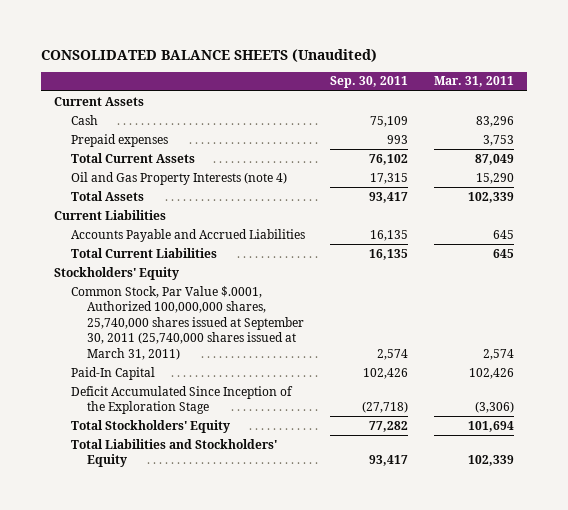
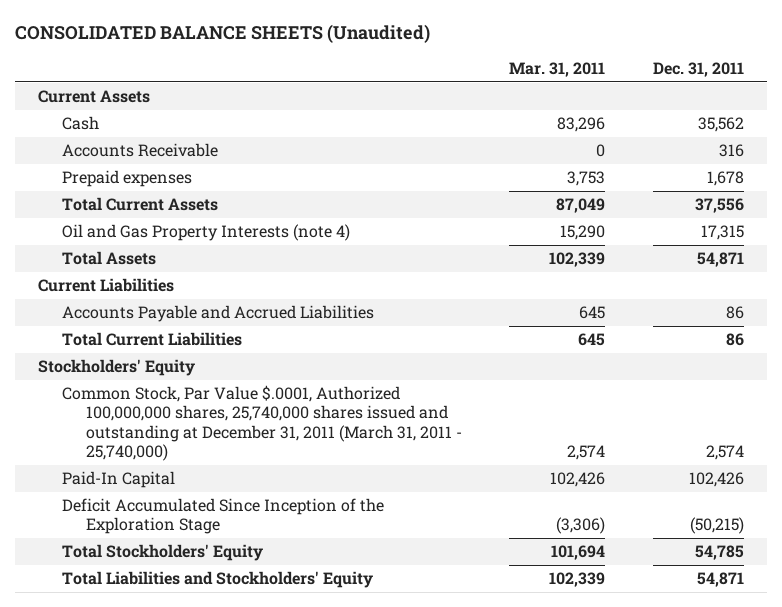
- | Sep. 30, 2011 | Mar. 31, 2011
+ | Mar. 31, 2011 | Dec. 31, 2011
+ Accounts Receivable | 0 | 316
- Common Stock, Par Value $.0001, Authorized 100,000,000 shares, 25,740,000 shares issued at September 30, 2011 (25,740,000 shares issued at March 31, 2011) | 2,574 | 2,574
+ Common Stock, Par Value $.0001, Authorized 100,000,000 shares, 25,740,000 shares issued and outstanding at December 31, 2011 (March 31, 2011 - 25,740,000) | 2,574 | 2,574

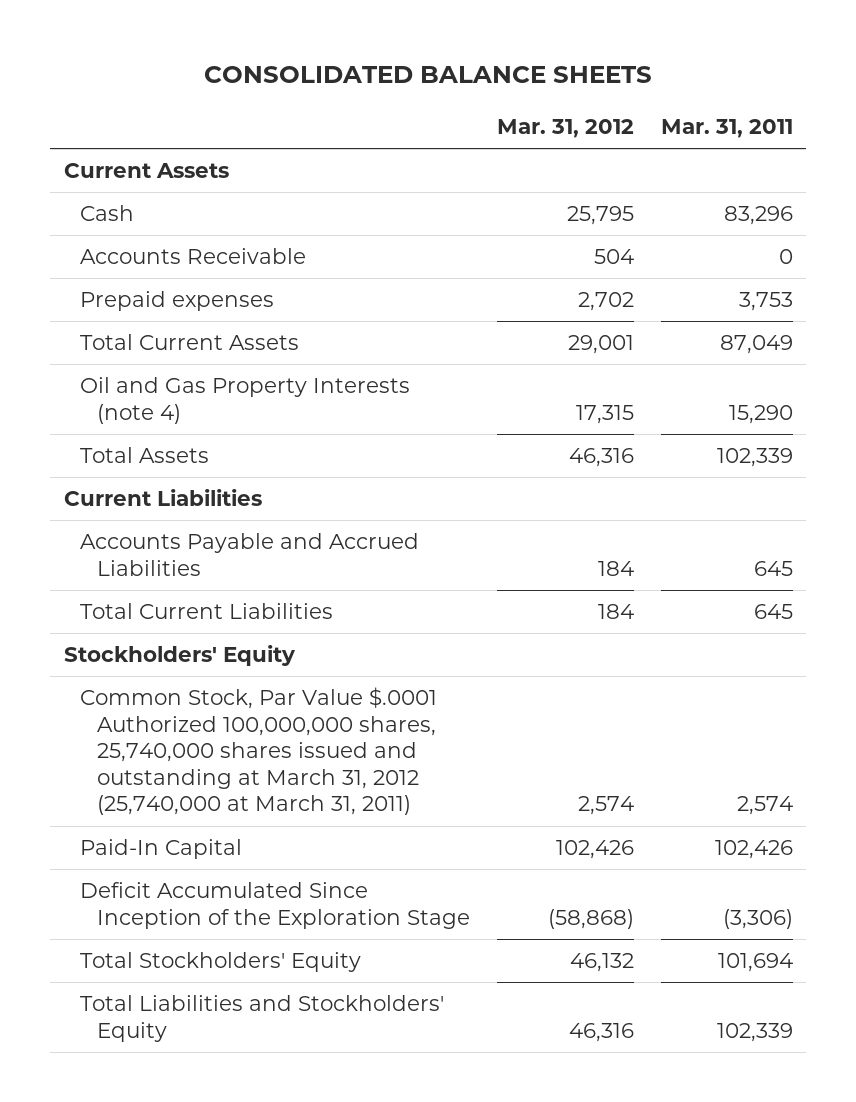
- CONSOLIDATED BALANCE SHEETS (Unaudited)
+ CONSOLIDATED BALANCE SHEETS
- | Mar. 31, 2011 | Dec. 31, 2011
+ | Mar. 31, 2012 | Mar. 31, 2011
- Common Stock, Par Value $.0001, Authorized 100,000,000 shares, 25,740,000 shares issued and outstanding at December 31, 2011 (March 31, 2011 - 25,740,000) | 2,574 | 2,574
+ Common Stock, Par Value $.0001 Authorized 100,000,000 shares, 25,740,000 shares issued and outstanding at March 31, 2012 (25,740,000 at March 31, 2011) | 2,574 | 2,574

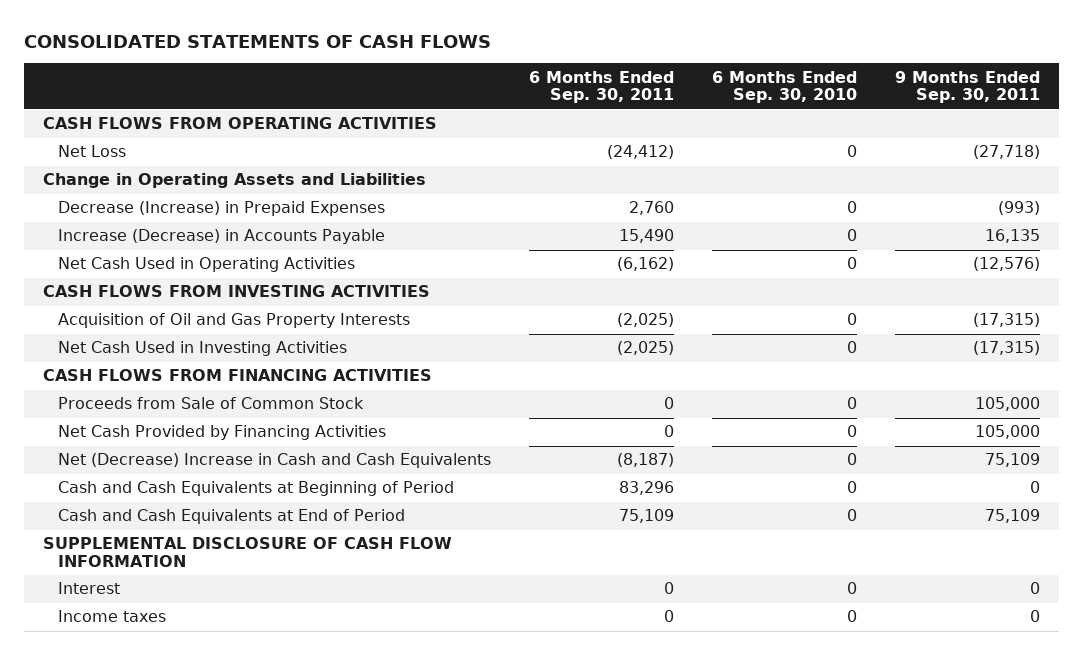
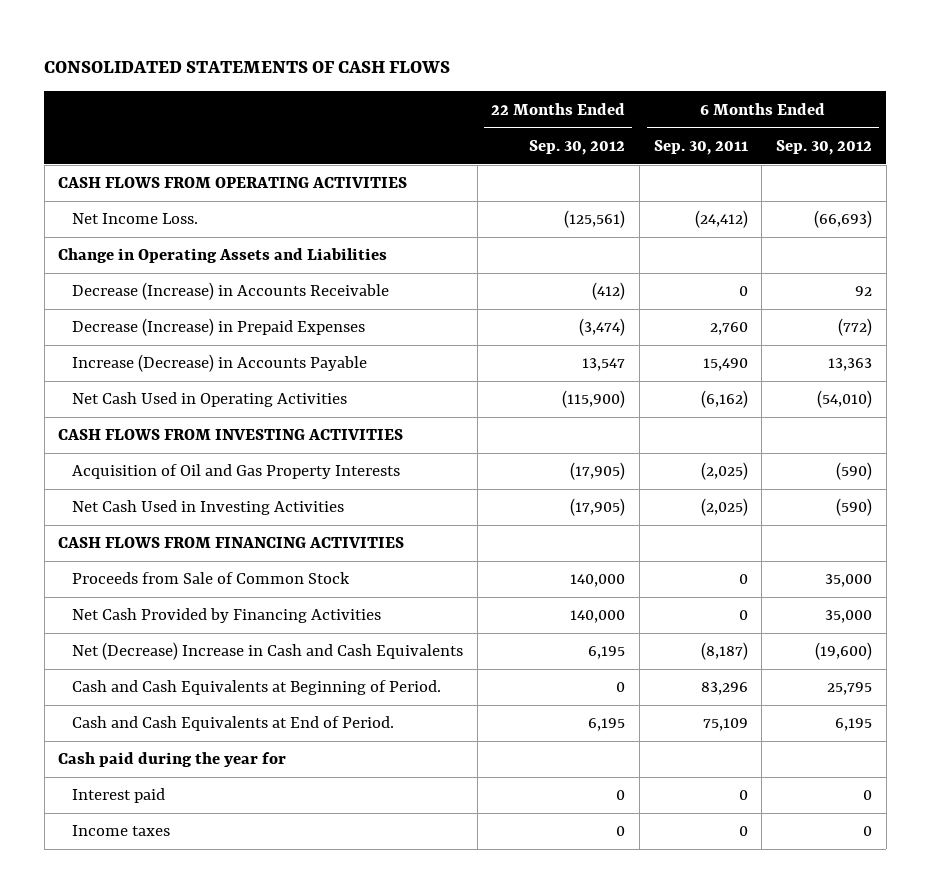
- | 6 Months Ended Sep. 30, 2011 | 6 Months Ended Sep. 30, 2010 | 9 Months Ended Sep. 30, 2011
+ | 22 Months Ended Sep. 30, 2012 | 6 Months Ended Sep. 30, 2011 | 6 Months Ended Sep. 30, 2012
- Net Loss | (24,412) | 0 | (27,718)
+ Net Income Loss. | (125,561) | (24,412) | (66,693)
+ Decrease (Increase) in Accounts Receivable | (412) | 0 | 92
- Cash and Cash Equivalents at Beginning of Period | 83,296 | 0 | 0
- Cash and Cash Equivalents at End of Period | 75,109 | 0 | 75,109
- SUPPLEMENTAL DISCLOSURE OF CASH FLOW INFORMATION
- Interest | 0 | 0 | 0
+ Cash and Cash Equivalents at Beginning of Period. | 0 | 83,296 | 25,795
+ Cash and Cash Equivalents at End of Period. | 6,195 | 75,109 | 6,195
+ Cash paid during the year for
+ Interest paid | 0 | 0 | 0

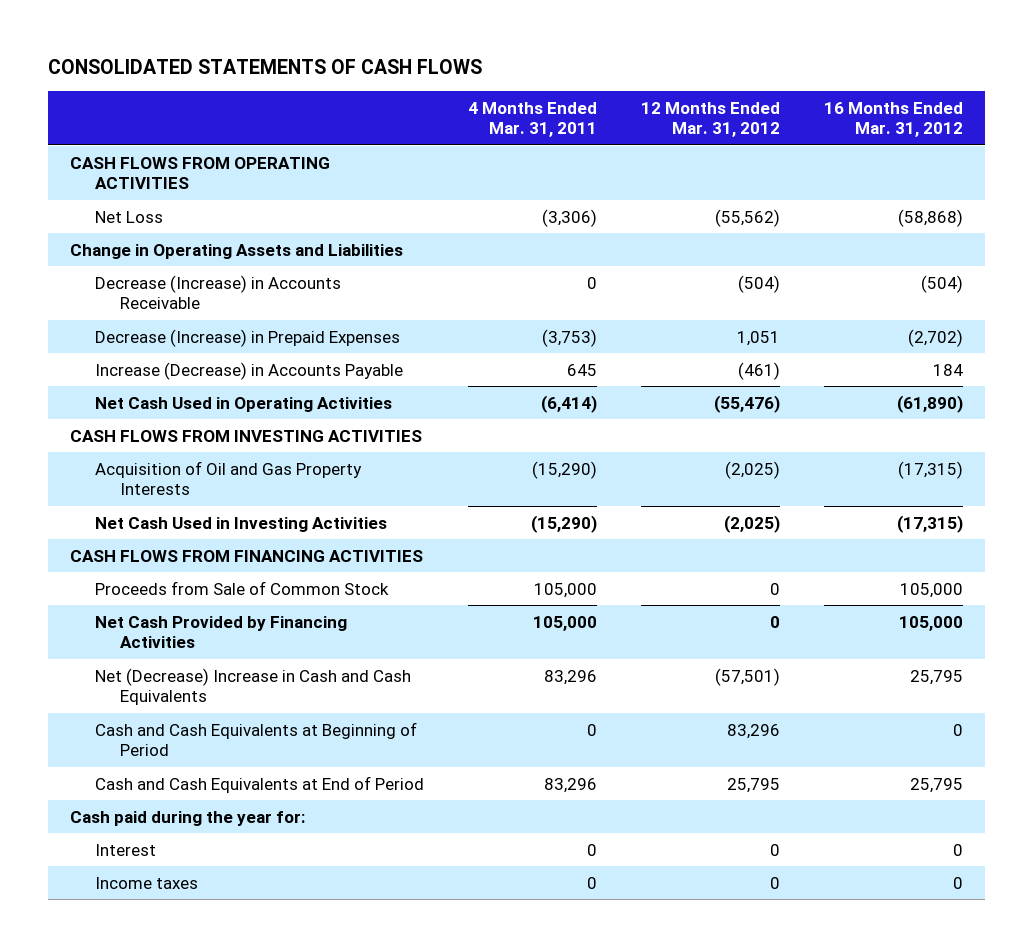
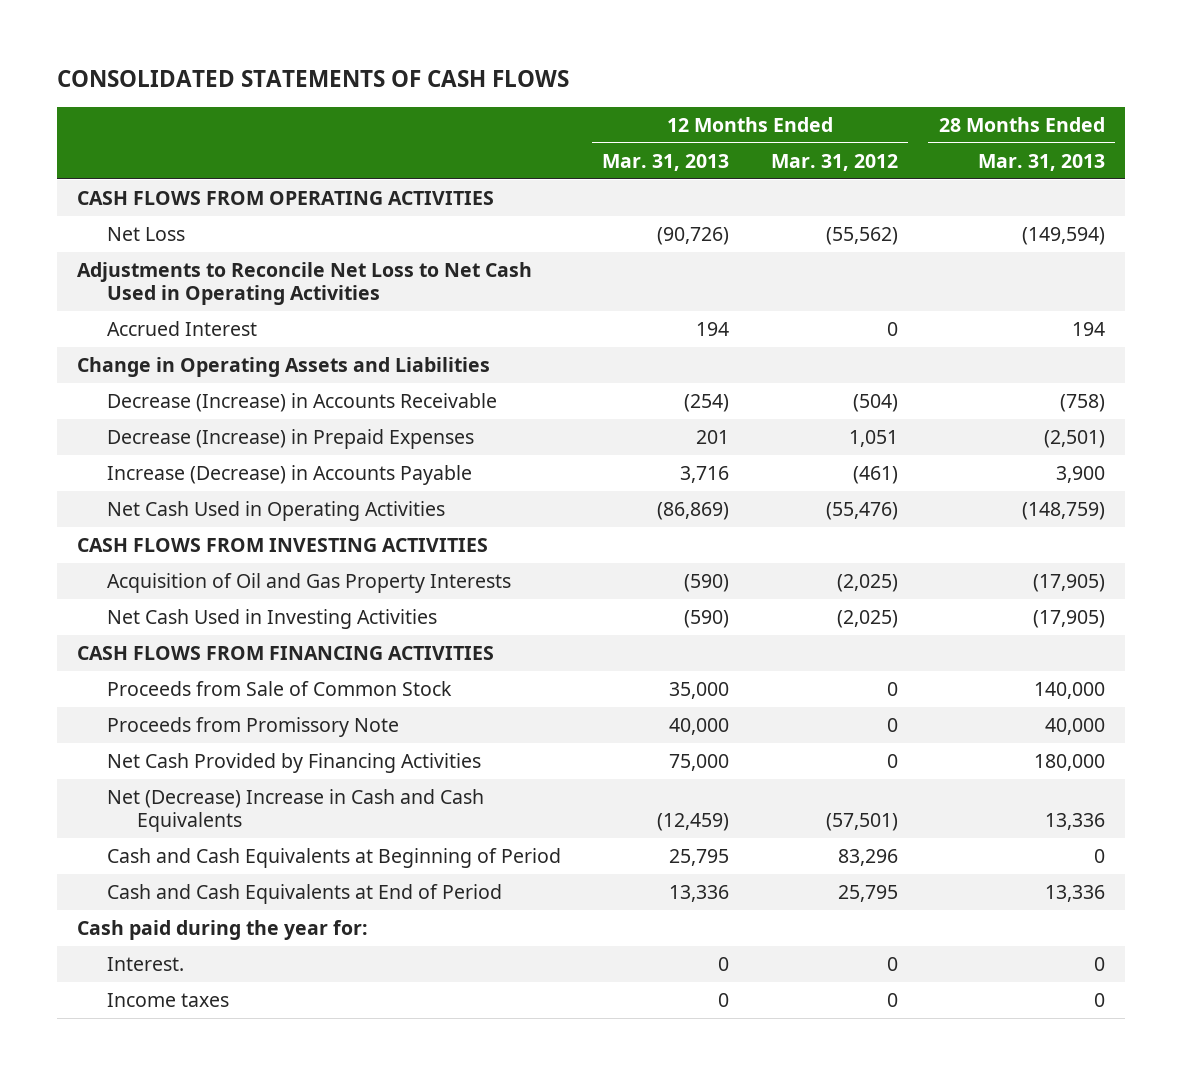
- | 4 Months Ended Mar. 31, 2011 | 12 Months Ended Mar. 31, 2012 | 16 Months Ended Mar. 31, 2012
+ | 12 Months Ended Mar. 31, 2013 | 12 Months Ended Mar. 31, 2012 | 28 Months Ended Mar. 31, 2013
+ Adjustments to Reconcile Net Loss to Net Cash Used in Operating Activities
+ Accrued Interest | 194 | 0 | 194
+ Proceeds from Promissory Note | 40,000 | 0 | 40,000
- Interest | 0 | 0 | 0
+ Interest. | 0 | 0 | 0

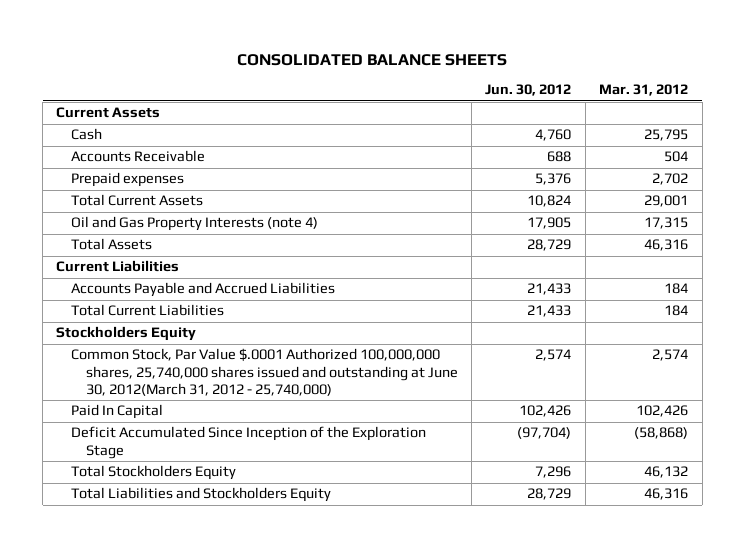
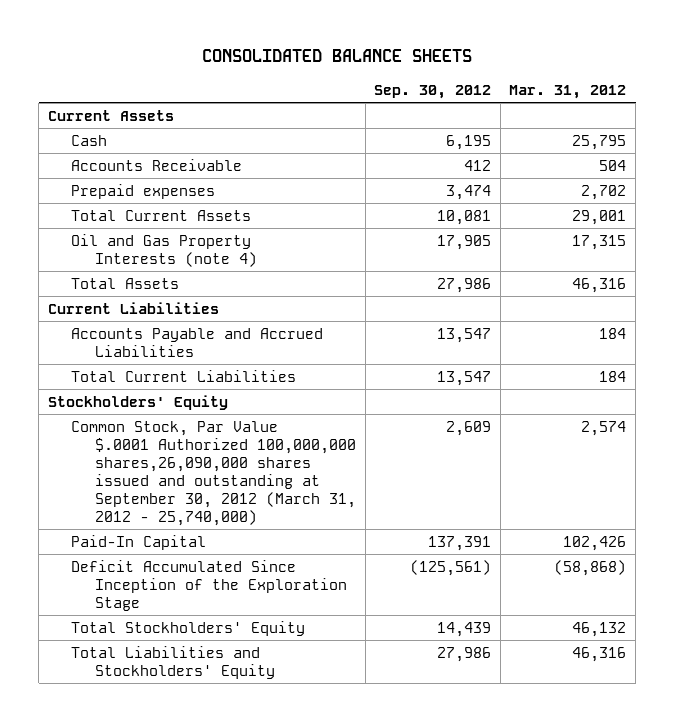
- | Jun. 30, 2012 | Mar. 31, 2012
+ | Sep. 30, 2012 | Mar. 31, 2012
- Stockholders Equity
- Common Stock, Par Value $.0001 Authorized 100,000,000 shares, 25,740,000 shares issued and outstanding at June 30, 2012(March 31, 2012 - 25,740,000) | 2,574 | 2,574
- Paid In Capital | 102,426 | 102,426
+ Stockholders' Equity
+ Common Stock, Par Value $.0001 Authorized 100,000,000 shares,26,090,000 shares issued and outstanding at September 30, 2012 (March 31, 2012 - 25,740,000) | 2,609 | 2,574
+ Paid-In Capital | 137,391 | 102,426
- Total Stockholders Equity | 7,296 | 46,132
- Total Liabilities and Stockholders Equity | 28,729 | 46,316
+ Total Stockholders' Equity | 14,439 | 46,132
+ Total Liabilities and Stockholders' Equity | 27,986 | 46,316

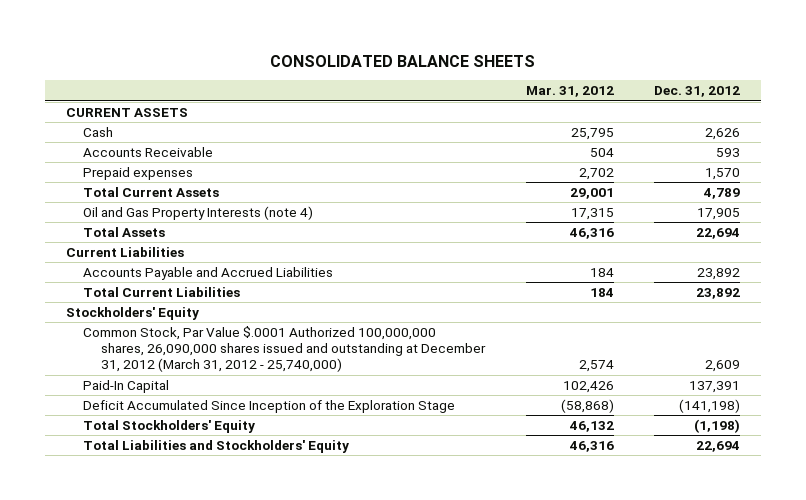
- | Sep. 30, 2012 | Mar. 31, 2012
+ | Mar. 31, 2012 | Dec. 31, 2012
- Current Assets
+ CURRENT ASSETS
- Common Stock, Par Value $.0001 Authorized 100,000,000 shares,26,090,000 shares issued and outstanding at September 30, 2012 (March 31, 2012 - 25,740,000) | 2,609 | 2,574
+ Common Stock, Par Value $.0001 Authorized 100,000,000 shares, 26,090,000 shares issued and outstanding at December 31, 2012 (March 31, 2012 - 25,740,000) | 2,574 | 2,609

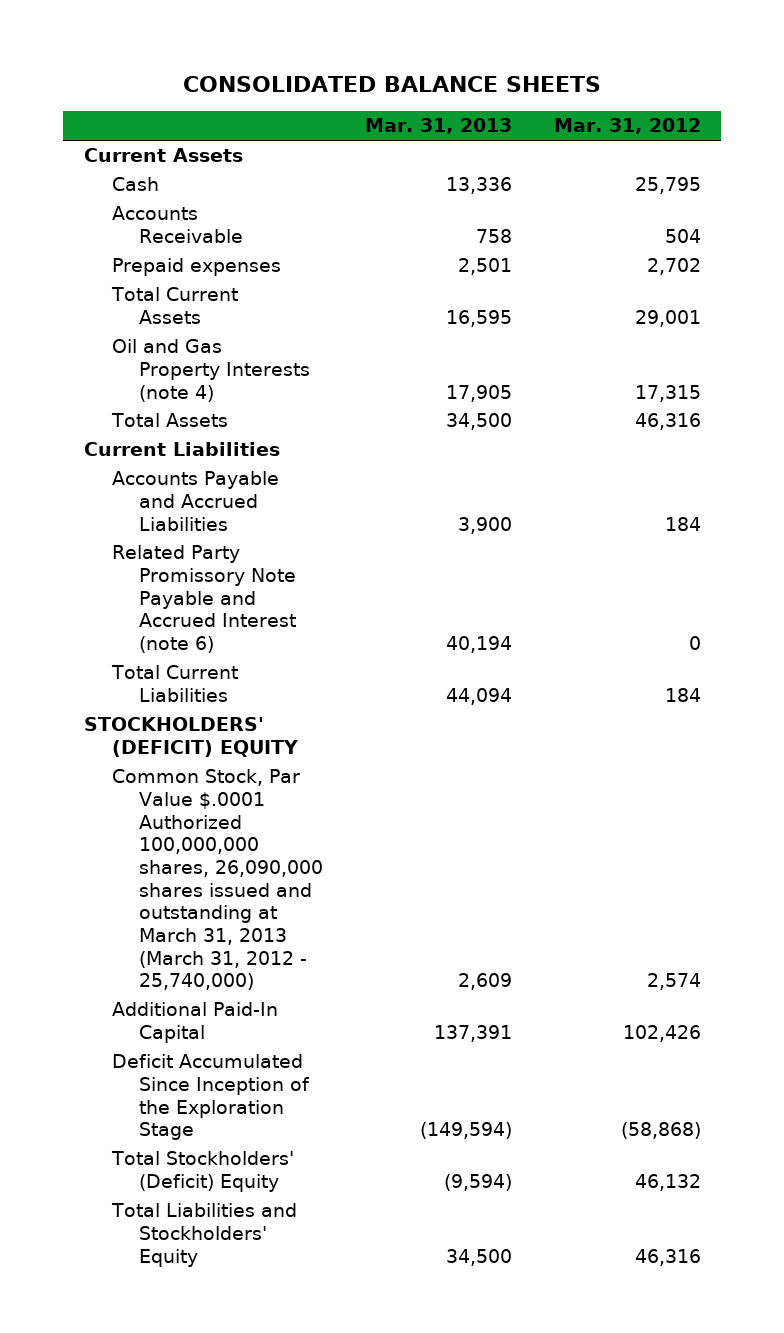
- | Mar. 31, 2012 | Dec. 31, 2012
+ | Mar. 31, 2013 | Mar. 31, 2012
- CURRENT ASSETS
+ Current Assets
+ Related Party Promissory Note Payable and Accrued Interest (note 6) | 40,194 | 0
- Stockholders' Equity
- Common Stock, Par Value $.0001 Authorized 100,000,000 shares, 26,090,000 shares issued and outstanding at December 31, 2012 (March 31, 2012 - 25,740,000) | 2,574 | 2,609
- Paid-In Capital | 102,426 | 137,391
+ STOCKHOLDERS' (DEFICIT) EQUITY
+ Common Stock, Par Value $.0001 Authorized 100,000,000 shares, 26,090,000 shares issued and outstanding at March 31, 2013 (March 31, 2012 - 25,740,000) | 2,609 | 2,574
+ Additional Paid-In Capital | 137,391 | 102,426
- Total Stockholders' Equity | 46,132 | (1,198)
+ Total Stockholders' (Deficit) Equity | (9,594) | 46,132

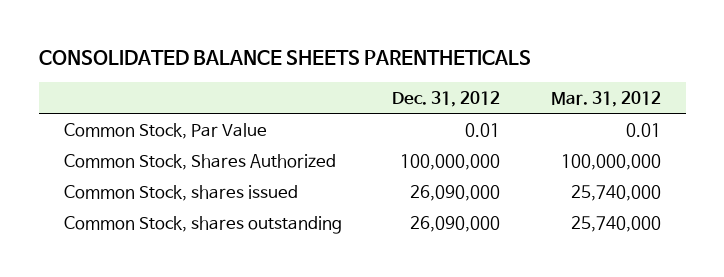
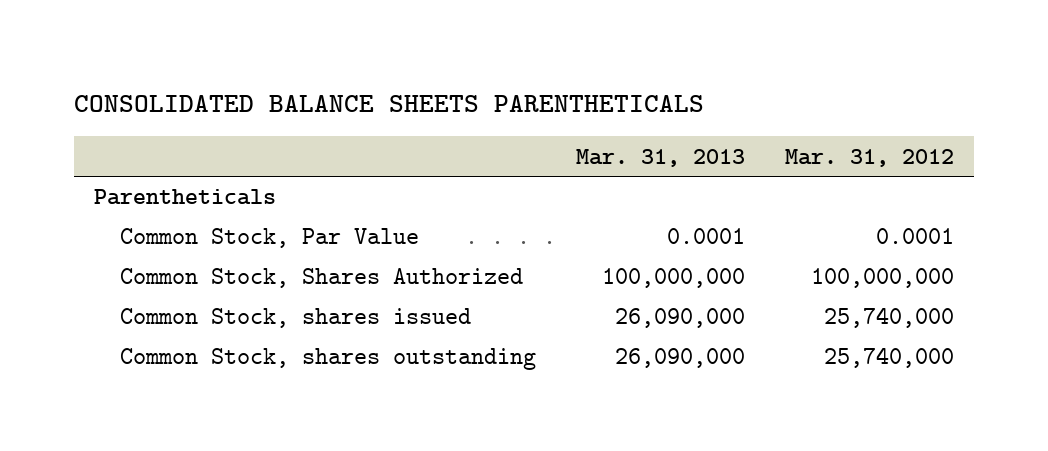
- | Dec. 31, 2012 | Mar. 31, 2012
+ | Mar. 31, 2013 | Mar. 31, 2012
- Common Stock, Par Value | 0.01 | 0.01
+ Parentheticals
+ Common Stock, Par Value | 0.0001 | 0.0001

